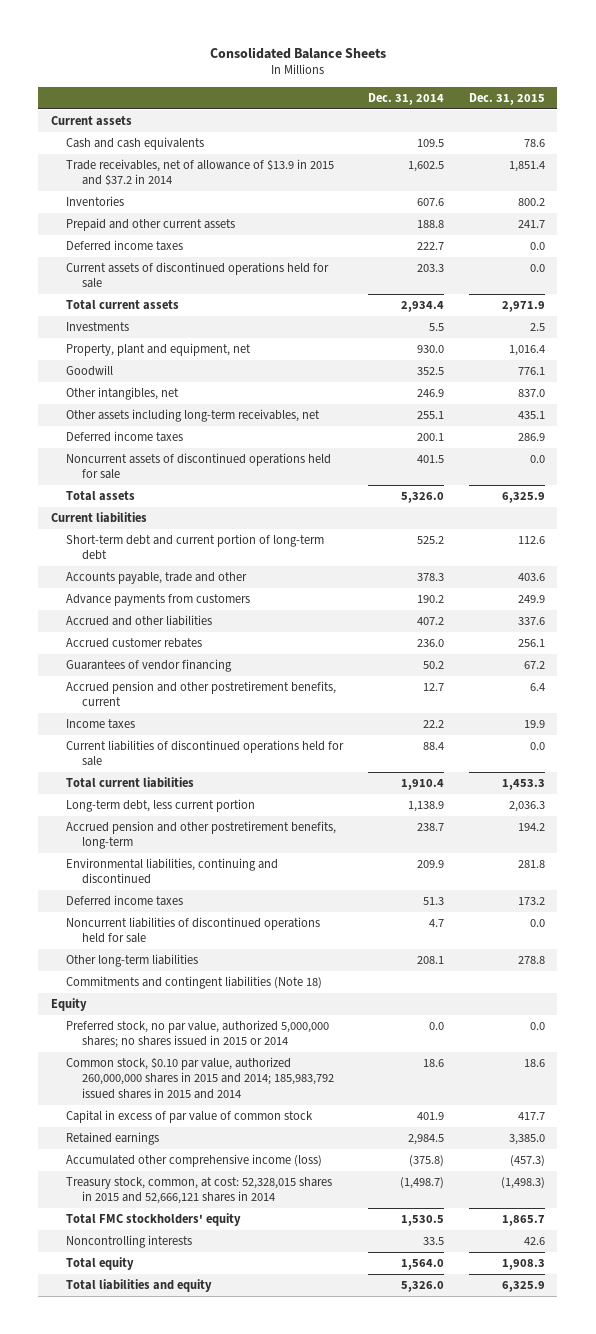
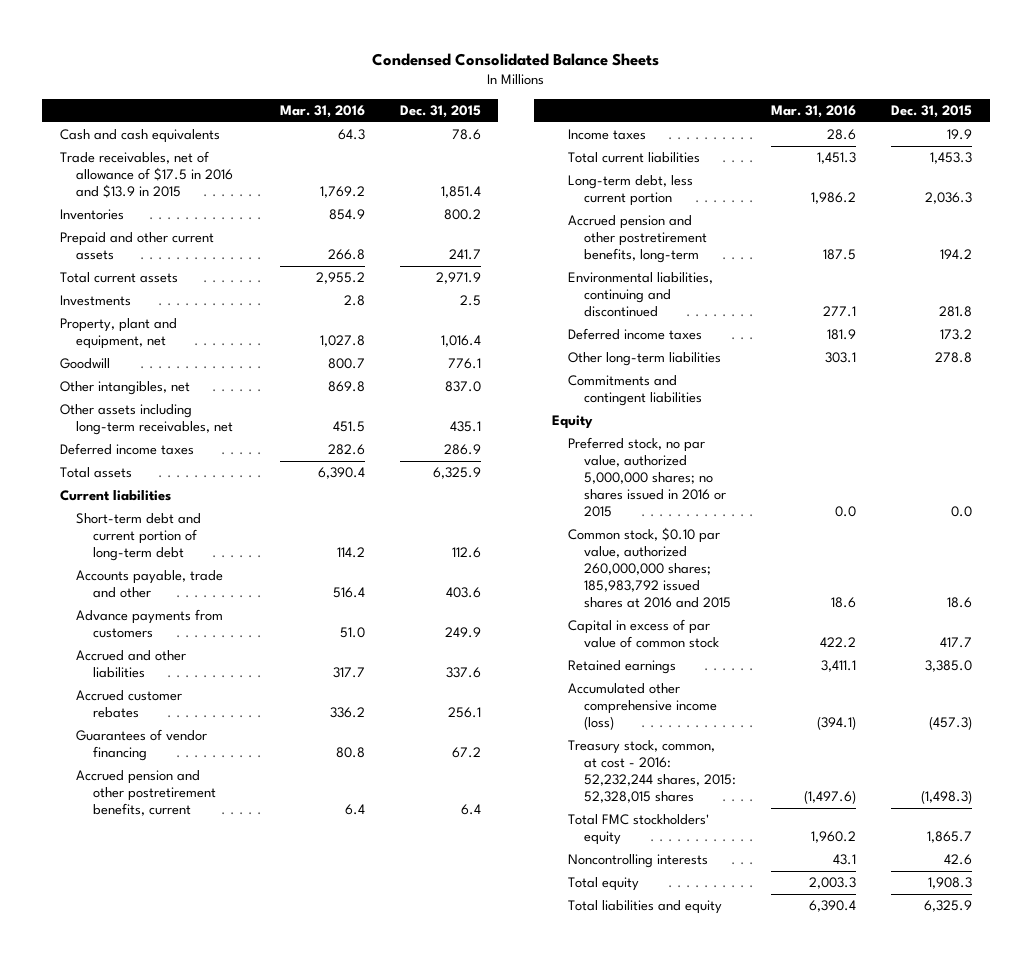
- Consolidated Balance Sheets
+ Condensed Consolidated Balance Sheets
- | Dec. 31, 2014 | Dec. 31, 2015
+ | Mar. 31, 2016 | Dec. 31, 2015
- Current assets
- Trade receivables, net of allowance of $13.9 in 2015 and $37.2 in 2014 | 1,602.5 | 1,851.4
+ Trade receivables, net of allowance of $17.5 in 2016 and $13.9 in 2015 | 1,769.2 | 1,851.4
- Deferred income taxes | 222.7 | 0.0
- Current assets of discontinued operations held for sale | 203.3 | 0.0
- Noncurrent assets of discontinued operations held for sale | 401.5 | 0.0
- Current liabilities of discontinued operations held for sale | 88.4 | 0.0
- Noncurrent liabilities of discontinued operations held for sale | 4.7 | 0.0
- Commitments and contingent liabilities (Note 18)
+ Commitments and contingent liabilities
- Preferred stock, no par value, authorized 5,000,000 shares; no shares issued in 2015 or 2014 | 0.0 | 0.0
- Common stock, $0.10 par value, authorized 260,000,000 shares in 2015 and 2014; 185,983,792 issued shares in 2015 and 2014 | 18.6 | 18.6
+ Preferred stock, no par value, authorized 5,000,000 shares; no shares issued in 2016 or 2015 | 0.0 | 0.0
+ Common stock, $0.10 par value, authorized 260,000,000 shares; 185,983,792 issued shares at 2016 and 2015 | 18.6 | 18.6
- Treasury stock, common, at cost: 52,328,015 shares in 2015 and 52,666,121 shares in 2014 | (1,498.7) | (1,498.3)
+ Treasury stock, common, at cost - 2016: 52,232,244 shares, 2015: 52,328,015 shares | (1,497.6) | (1,498.3)

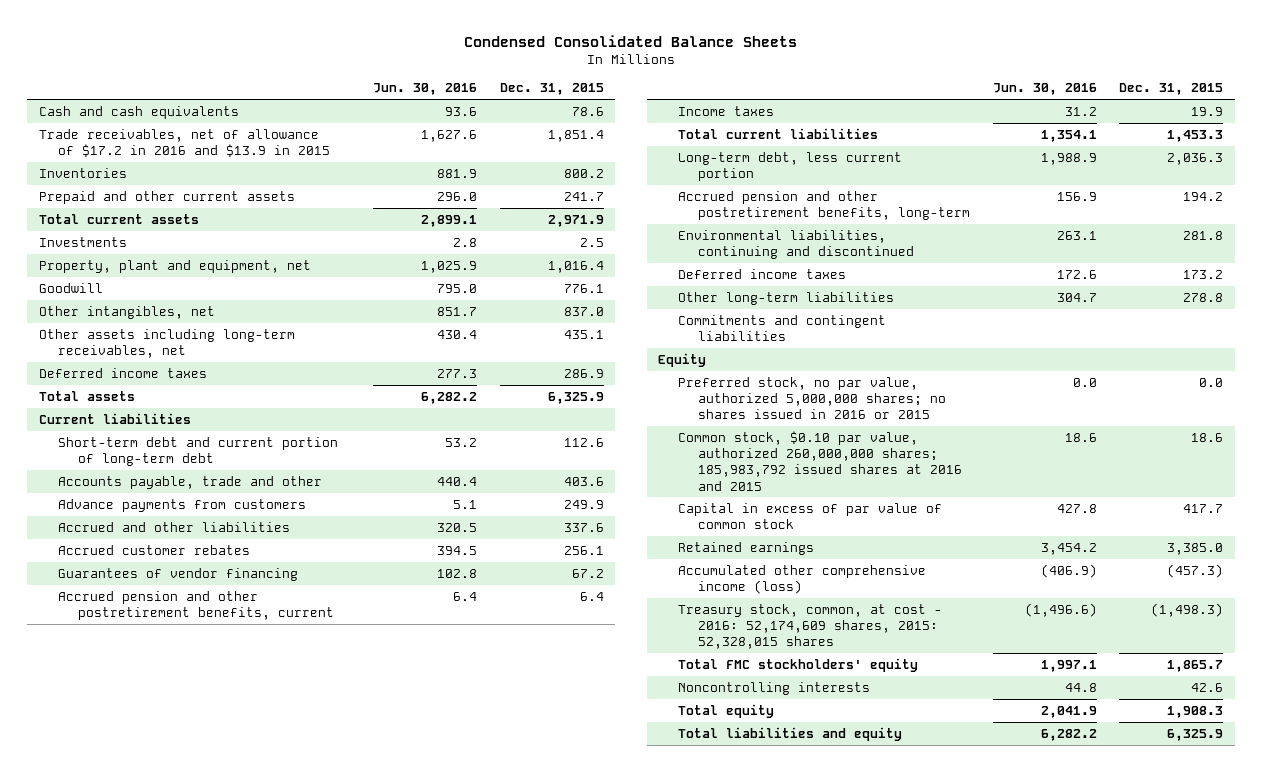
- | Mar. 31, 2016 | Dec. 31, 2015
+ | Jun. 30, 2016 | Dec. 31, 2015
- Trade receivables, net of allowance of $17.5 in 2016 and $13.9 in 2015 | 1,769.2 | 1,851.4
+ Trade receivables, net of allowance of $17.2 in 2016 and $13.9 in 2015 | 1,627.6 | 1,851.4
- Treasury stock, common, at cost - 2016: 52,232,244 shares, 2015: 52,328,015 shares | (1,497.6) | (1,498.3)
+ Treasury stock, common, at cost - 2016: 52,174,609 shares, 2015: 52,328,015 shares | (1,496.6) | (1,498.3)

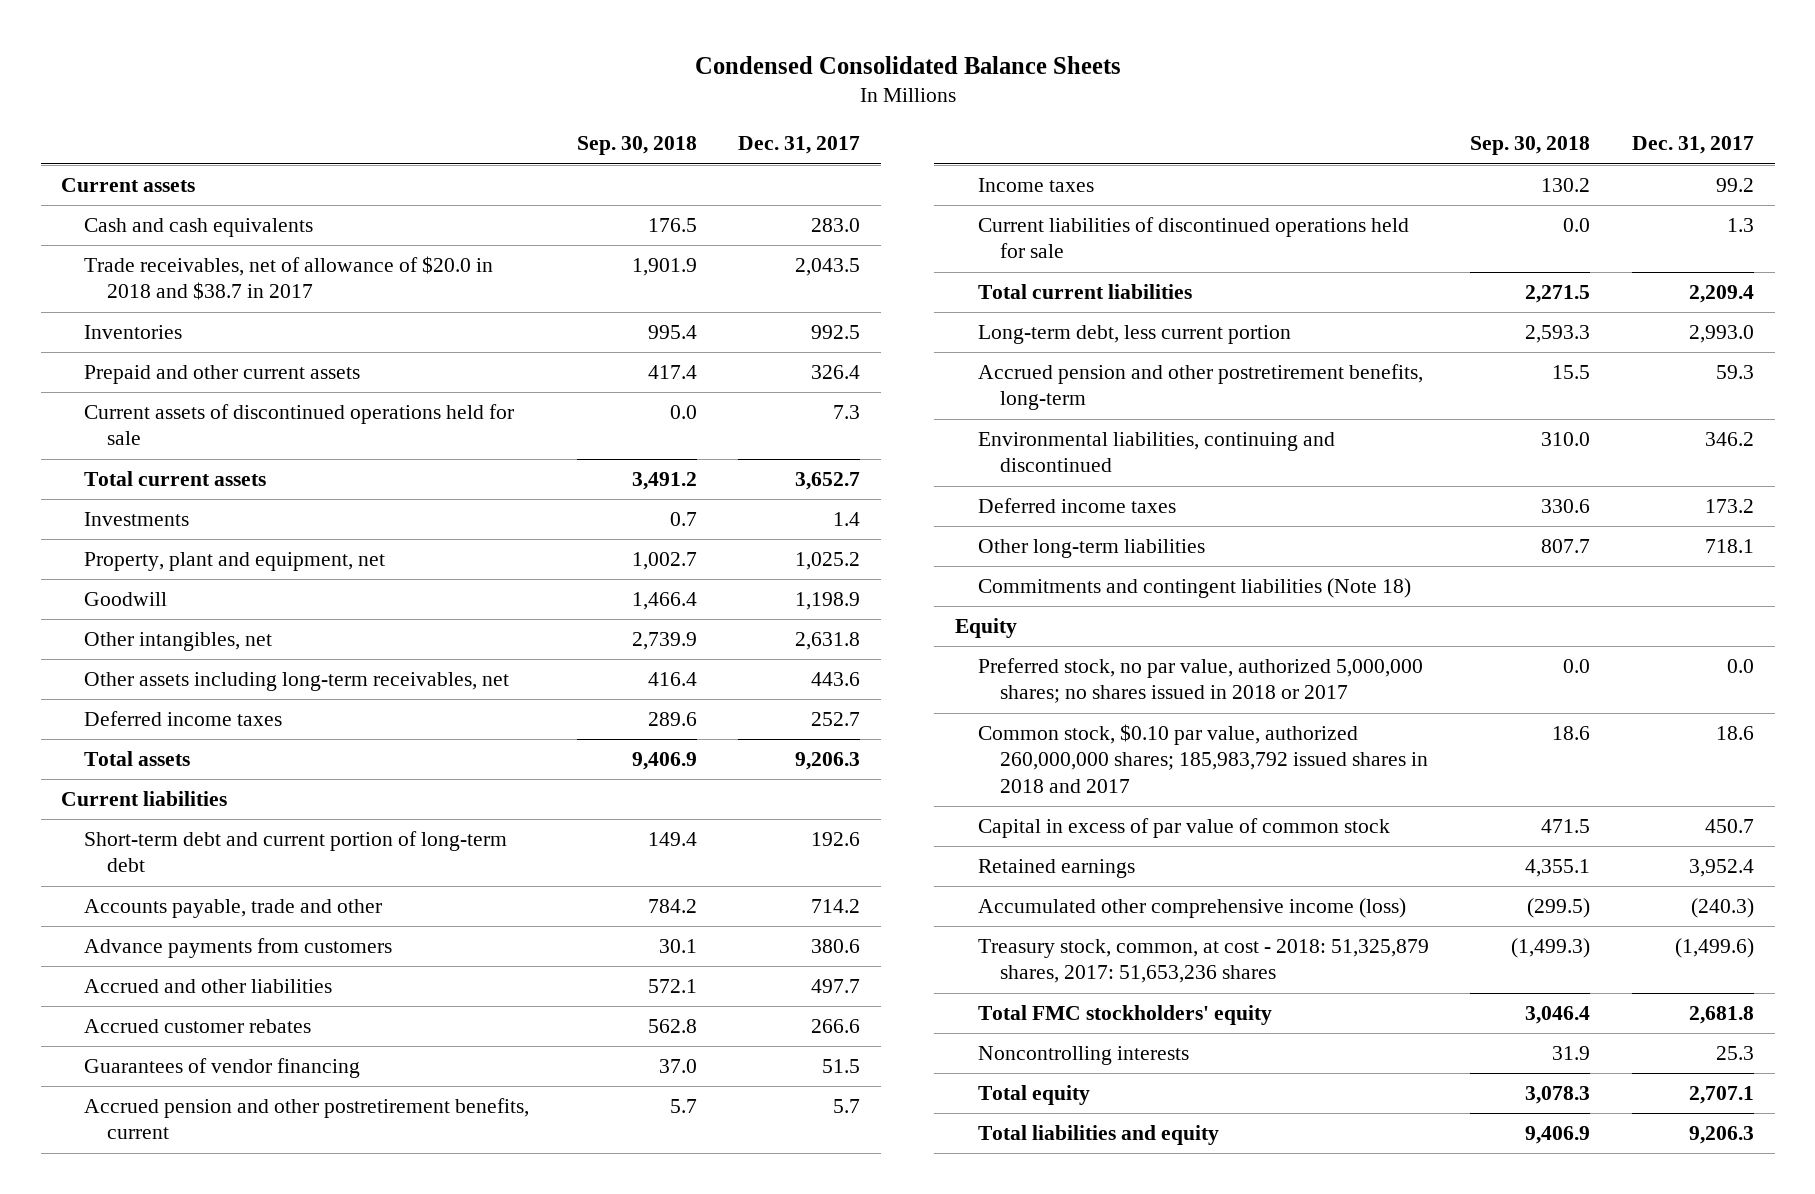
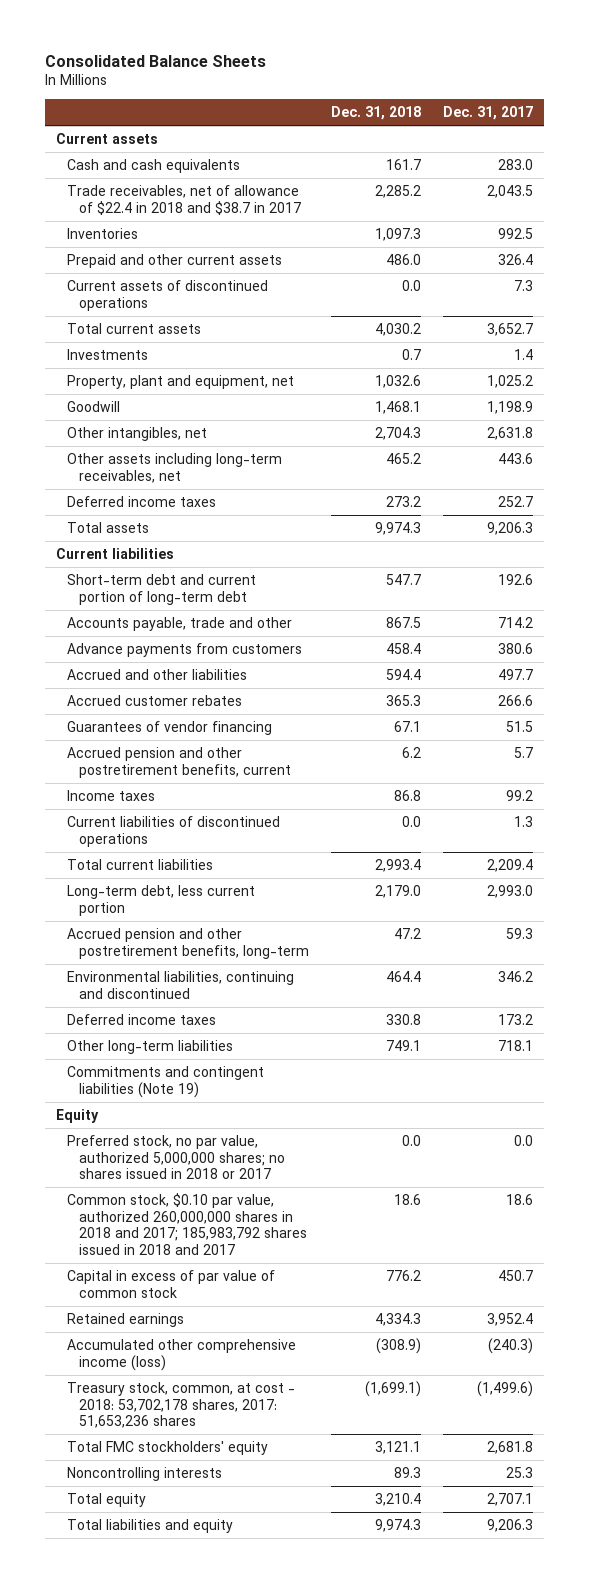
- Condensed Consolidated Balance Sheets
+ Consolidated Balance Sheets
- | Sep. 30, 2018 | Dec. 31, 2017
+ | Dec. 31, 2018 | Dec. 31, 2017
- Trade receivables, net of allowance of $20.0 in 2018 and $38.7 in 2017 | 1,901.9 | 2,043.5
+ Trade receivables, net of allowance of $22.4 in 2018 and $38.7 in 2017 | 2,285.2 | 2,043.5
- Current assets of discontinued operations held for sale | 0.0 | 7.3
+ Current assets of discontinued operations | 0.0 | 7.3
- Current liabilities of discontinued operations held for sale | 0.0 | 1.3
+ Current liabilities of discontinued operations | 0.0 | 1.3
- Commitments and contingent liabilities (Note 18)
+ Commitments and contingent liabilities (Note 19)
- Common stock, $0.10 par value, authorized 260,000,000 shares; 185,983,792 issued shares in 2018 and 2017 | 18.6 | 18.6
+ Common stock, $0.10 par value, authorized 260,000,000 shares in 2018 and 2017; 185,983,792 shares issued in 2018 and 2017 | 18.6 | 18.6
- Treasury stock, common, at cost - 2018: 51,325,879 shares, 2017: 51,653,236 shares | (1,499.3) | (1,499.6)
+ Treasury stock, common, at cost - 2018: 53,702,178 shares, 2017: 51,653,236 shares | (1,699.1) | (1,499.6)

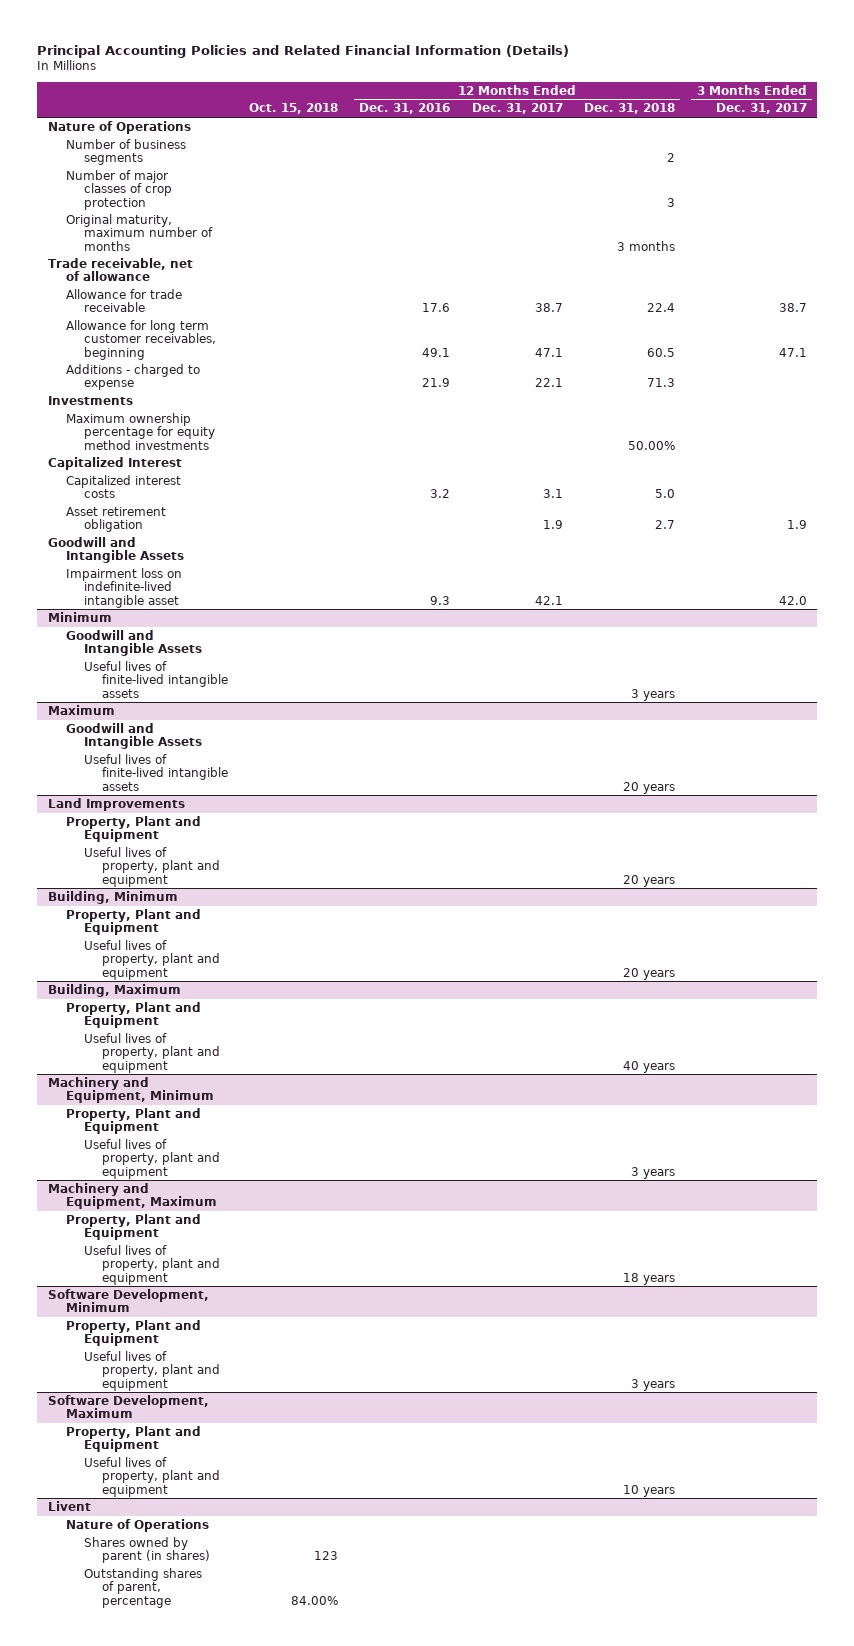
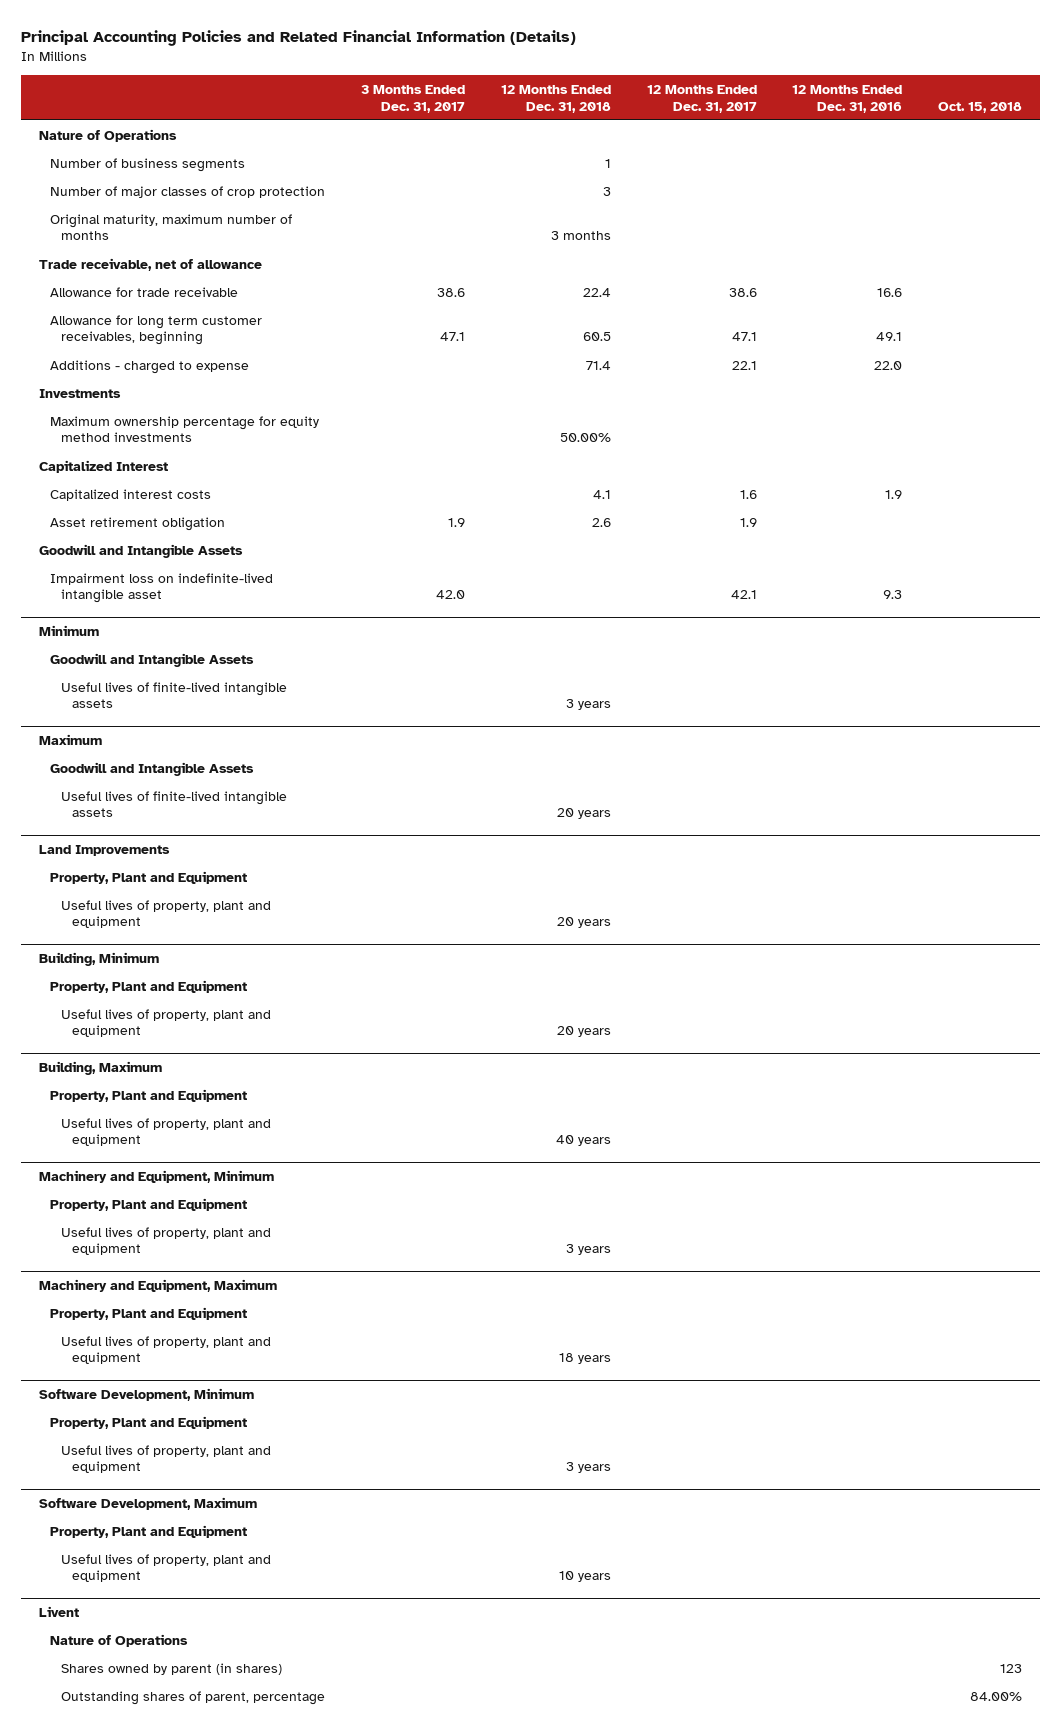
- | Oct. 15, 2018 | 12 Months Ended Dec. 31, 2016 | 12 Months Ended Dec. 31, 2017 | 12 Months Ended Dec. 31, 2018 | 3 Months Ended Dec. 31, 2017
+ | 3 Months Ended Dec. 31, 2017 | 12 Months Ended Dec. 31, 2018 | 12 Months Ended Dec. 31, 2017 | 12 Months Ended Dec. 31, 2016 | Oct. 15, 2018
- Number of business segments | | | | 2 |
+ Number of business segments | | 1 | | |
- Allowance for trade receivable | | 17.6 | 38.7 | 22.4 | 38.7
+ Allowance for trade receivable | 38.6 | 22.4 | 38.6 | 16.6 |
- Additions - charged to expense | | 21.9 | 22.1 | 71.3 |
+ Additions - charged to expense | | 71.4 | 22.1 | 22.0 |
- Capitalized interest costs | | 3.2 | 3.1 | 5.0 |
- Asset retirement obligation | | | 1.9 | 2.7 | 1.9
+ Capitalized interest costs | | 4.1 | 1.6 | 1.9 |
+ Asset retirement obligation | 1.9 | 2.6 | 1.9 | |

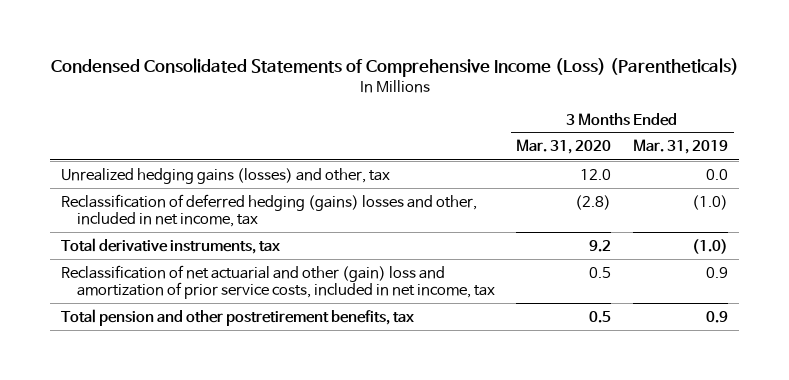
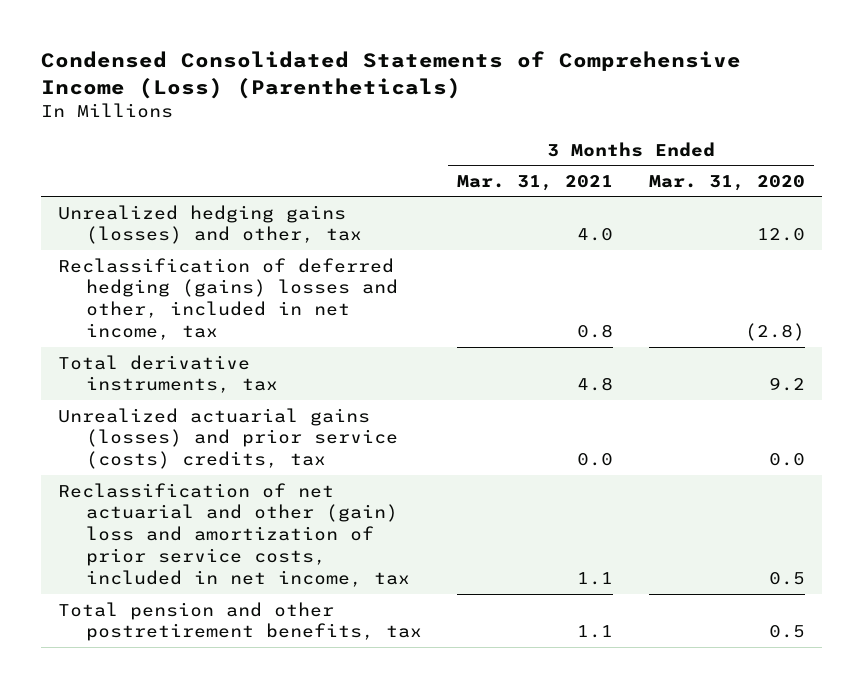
- | 3 Months Ended Mar. 31, 2020 | 3 Months Ended Mar. 31, 2019
+ | 3 Months Ended Mar. 31, 2021 | 3 Months Ended Mar. 31, 2020
+ Unrealized actuarial gains (losses) and prior service (costs) credits, tax | 0.0 | 0.0

